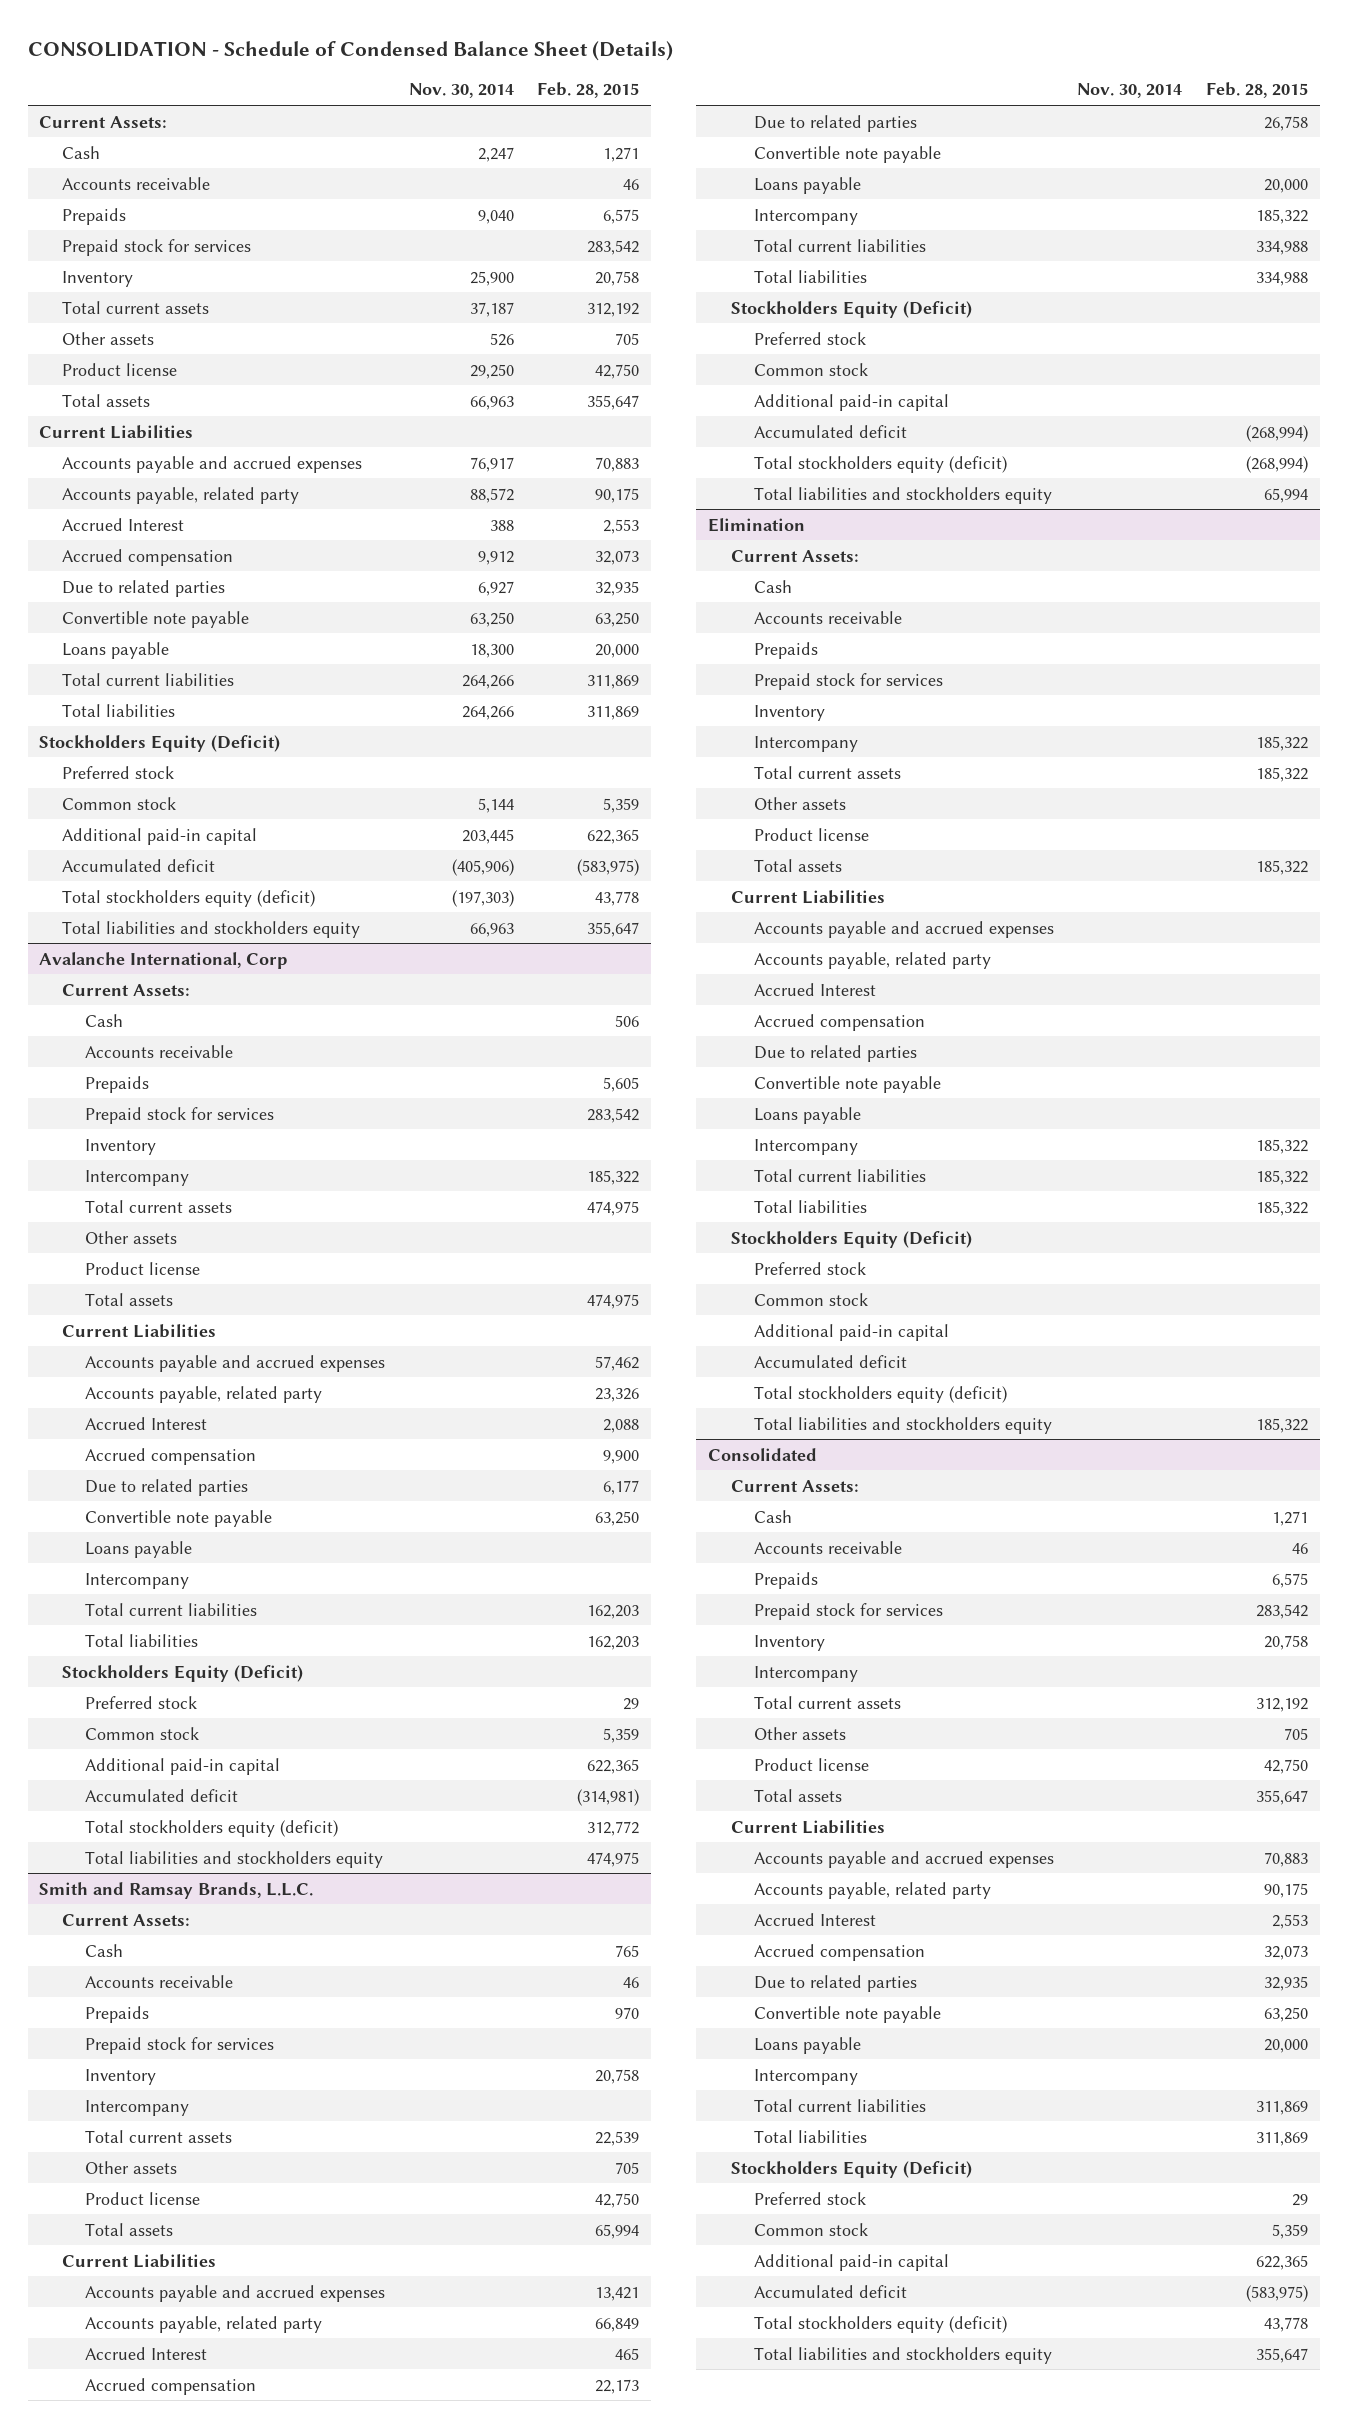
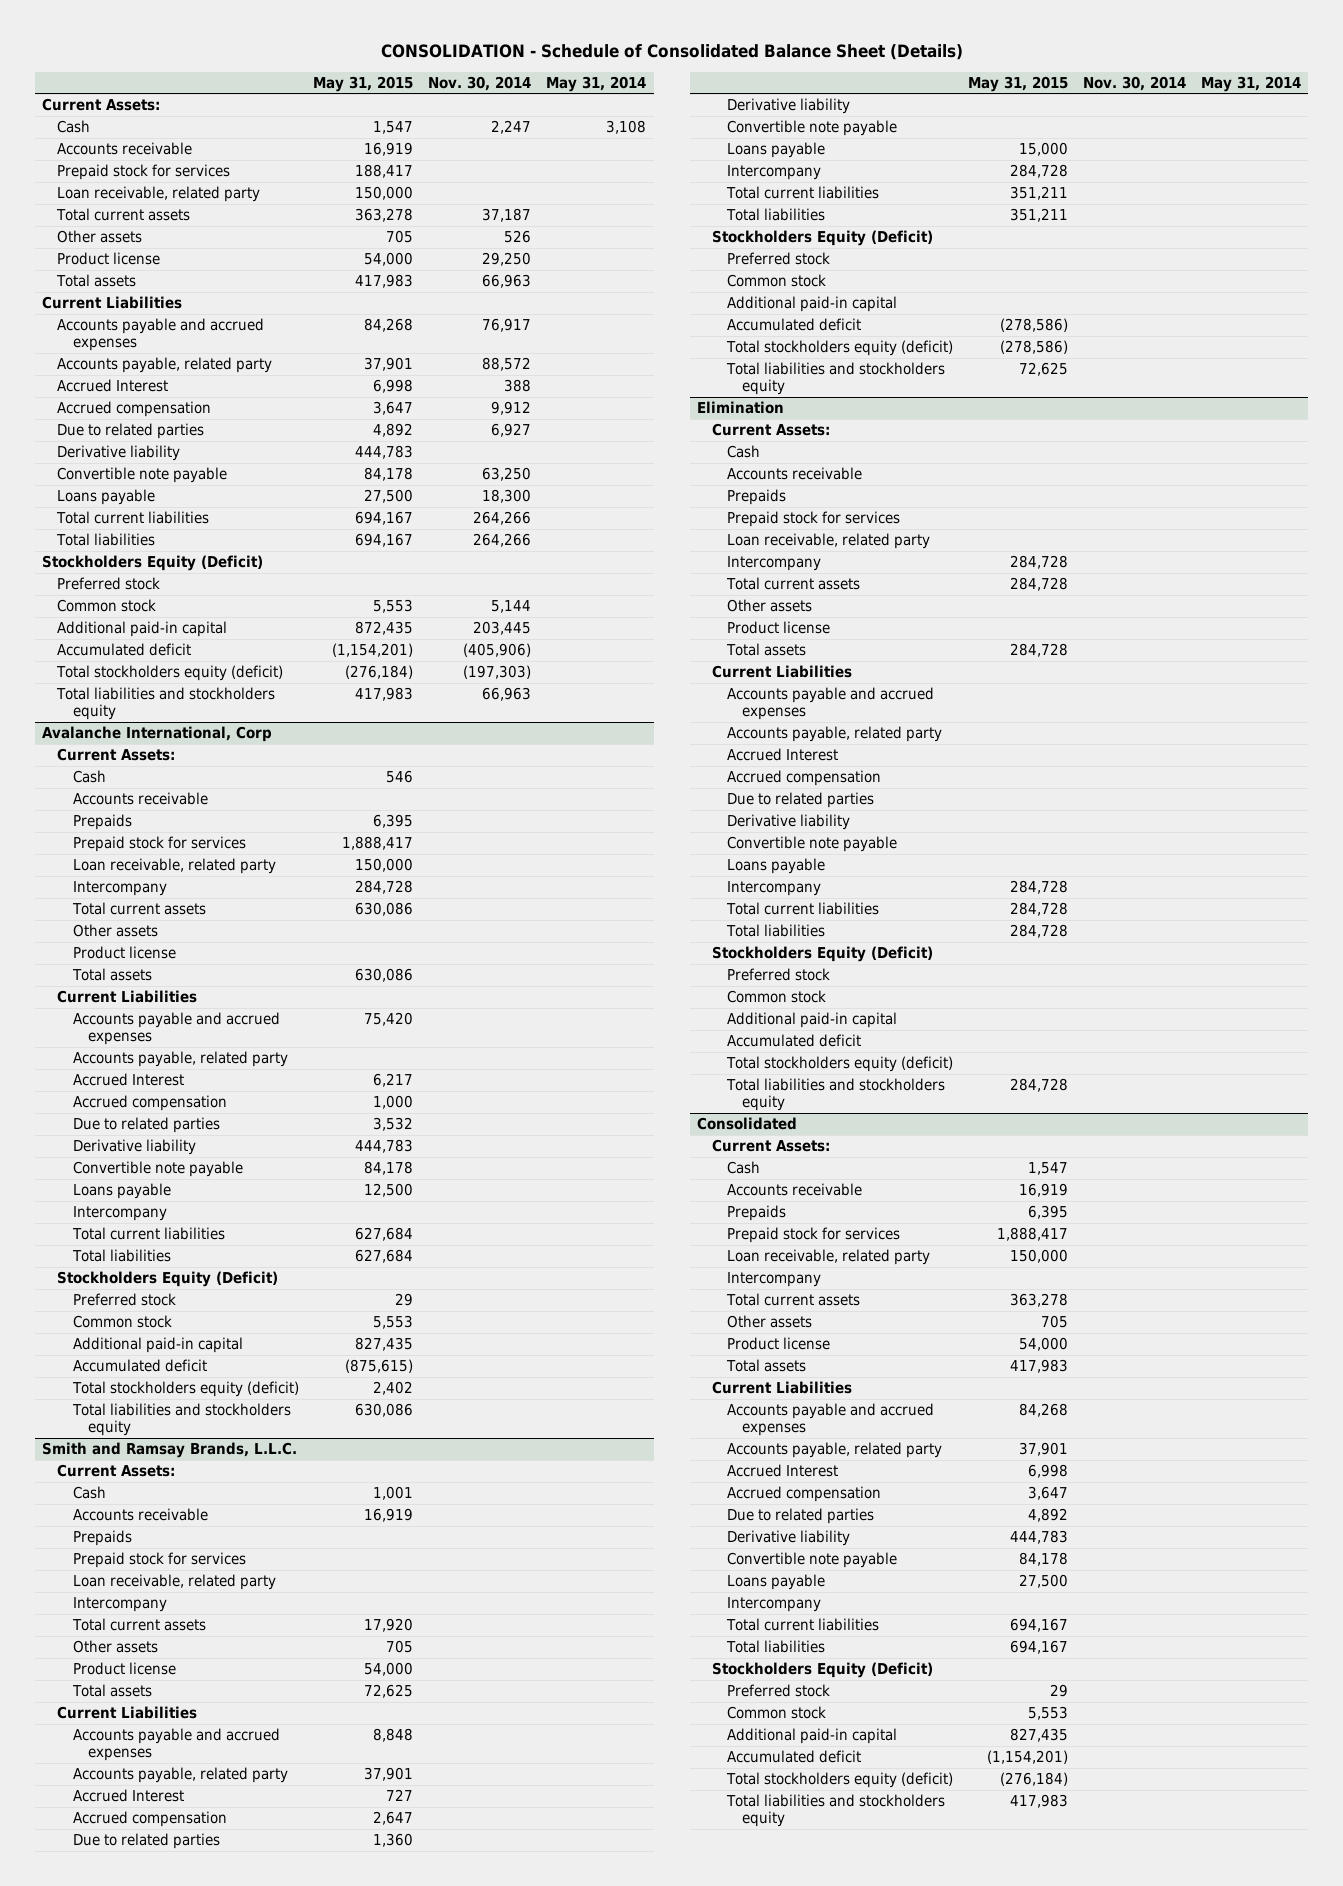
- CONSOLIDATION - Schedule of Condensed Balance Sheet (Details)
+ CONSOLIDATION - Schedule of Consolidated Balance Sheet (Details)
- | Nov. 30, 2014 | Feb. 28, 2015
+ | May 31, 2015 | Nov. 30, 2014 | May 31, 2014
- Prepaids | 9,040 | 6,575
- Inventory | 25,900 | 20,758
+ Loan receivable, related party | 150,000 | |
+ Derivative liability | 444,783 | |
@ Avalanche International, Corp
- Inventory
+ Loan receivable, related party | 150,000 | |
+ Derivative liability | 444,783 | |
@ Smith and Ramsay Brands, L.L.C.
- Inventory | | 20,758
+ Loan receivable, related party
+ Derivative liability
@ Elimination
- Inventory
+ Loan receivable, related party
+ Derivative liability
@ Consolidated
- Inventory | | 20,758
+ Loan receivable, related party | 150,000 | |
+ Derivative liability | 444,783 | |

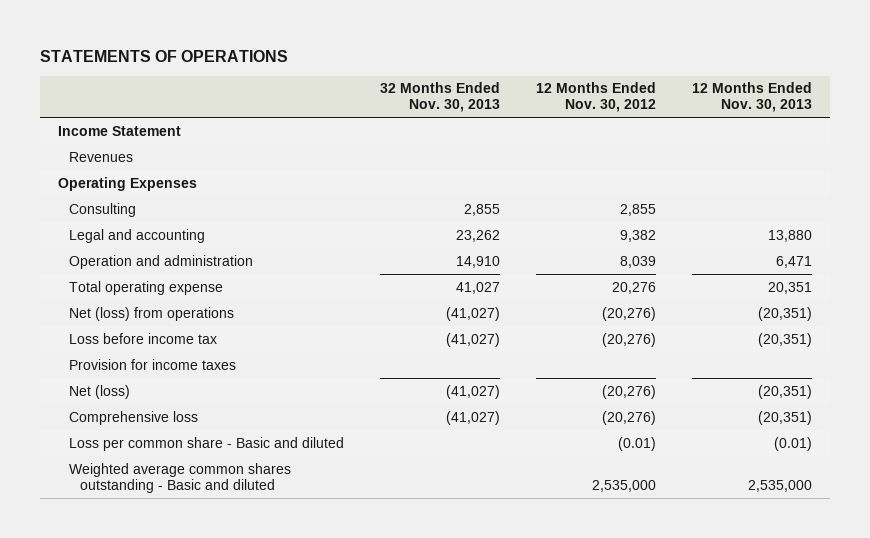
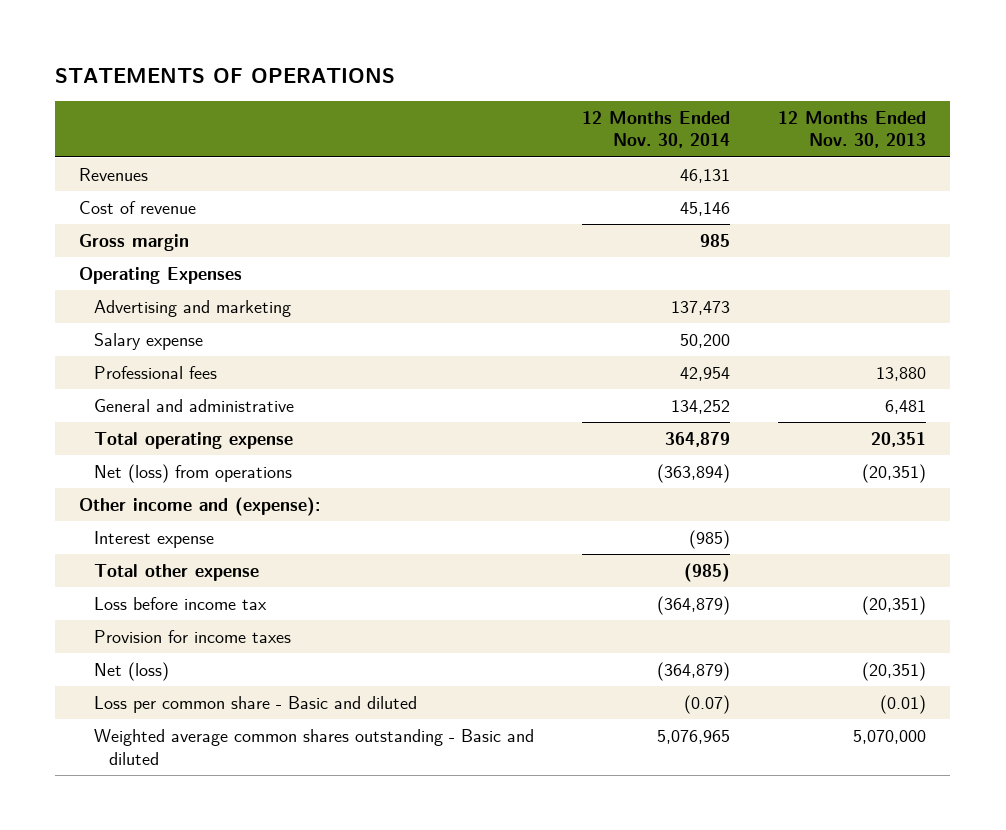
- | 32 Months Ended Nov. 30, 2013 | 12 Months Ended Nov. 30, 2012 | 12 Months Ended Nov. 30, 2013
+ | 12 Months Ended Nov. 30, 2014 | 12 Months Ended Nov. 30, 2013
- Income Statement
+ Cost of revenue | 45,146 |
+ Gross margin | 985 |
- Consulting | 2,855 | 2,855 |
- Legal and accounting | 23,262 | 9,382 | 13,880
- Operation and administration | 14,910 | 8,039 | 6,471
+ Advertising and marketing | 137,473 |
+ Salary expense | 50,200 |
+ Professional fees | 42,954 | 13,880
+ General and administrative | 134,252 | 6,481
+ Other income and (expense):
+ Interest expense | (985) |
+ Total other expense | (985) |
- Comprehensive loss | (41,027) | (20,276) | (20,351)
- Weighted average common shares outstanding - Basic and diluted | | 2,535,000 | 2,535,000
+ Weighted average common shares outstanding - Basic and diluted | 5,076,965 | 5,070,000

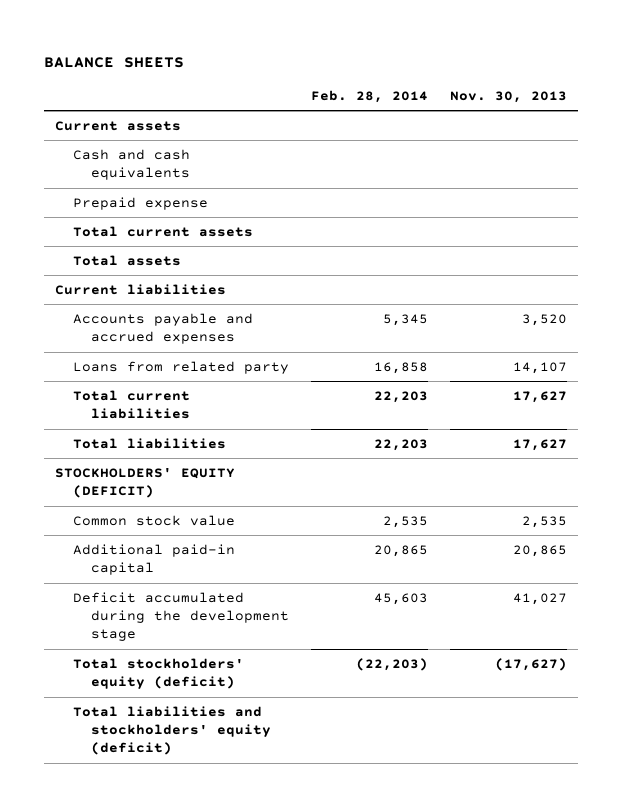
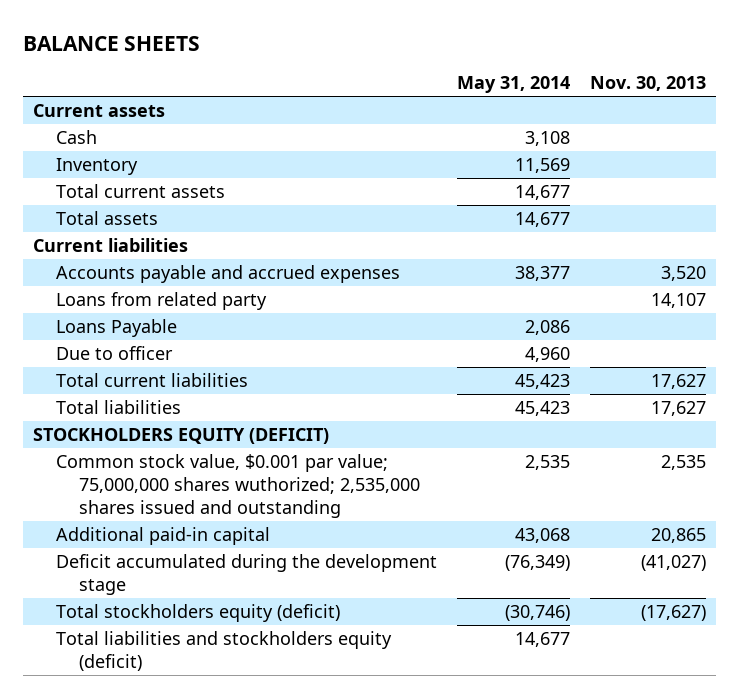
- | Feb. 28, 2014 | Nov. 30, 2013
+ | May 31, 2014 | Nov. 30, 2013
- Cash and cash equivalents
- Prepaid expense
+ Cash | 3,108 |
+ Inventory | 11,569 |
+ Loans Payable | 2,086 |
+ Due to officer | 4,960 |
- STOCKHOLDERS' EQUITY (DEFICIT)
- Common stock value | 2,535 | 2,535
+ STOCKHOLDERS EQUITY (DEFICIT)
+ Common stock value, $0.001 par value; 75,000,000 shares wuthorized; 2,535,000 shares issued and outstanding | 2,535 | 2,535
- Deficit accumulated during the development stage | 45,603 | 41,027
- Total stockholders' equity (deficit) | (22,203) | (17,627)
- Total liabilities and stockholders' equity (deficit)
+ Deficit accumulated during the development stage | (76,349) | (41,027)
+ Total stockholders equity (deficit) | (30,746) | (17,627)
+ Total liabilities and stockholders equity (deficit) | 14,677 |

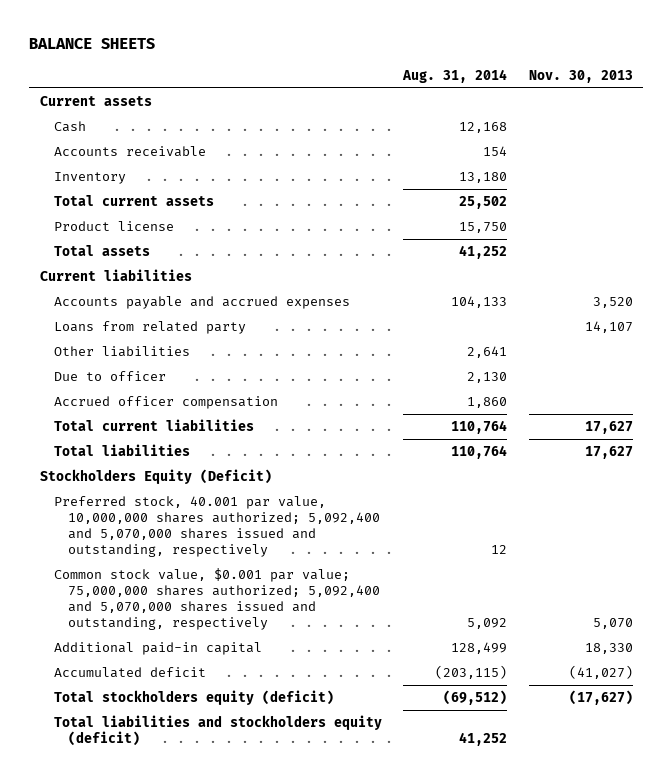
- | May 31, 2014 | Nov. 30, 2013
+ | Aug. 31, 2014 | Nov. 30, 2013
+ Accounts receivable | 154 |
+ Product license | 15,750 |
- Loans Payable | 2,086 |
+ Other liabilities | 2,641 |
+ Accrued officer compensation | 1,860 |
- STOCKHOLDERS EQUITY (DEFICIT)
- Common stock value, $0.001 par value; 75,000,000 shares wuthorized; 2,535,000 shares issued and outstanding | 2,535 | 2,535
- Additional paid-in capital | 43,068 | 20,865
- Deficit accumulated during the development stage | (76,349) | (41,027)
+ Stockholders Equity (Deficit)
+ Preferred stock, 40.001 par value, 10,000,000 shares authorized; 5,092,400 and 5,070,000 shares issued and outstanding, respectively | 12 |
+ Common stock value, $0.001 par value; 75,000,000 shares authorized; 5,092,400 and 5,070,000 shares issued and outstanding, respectively | 5,092 | 5,070
+ Additional paid-in capital | 128,499 | 18,330
+ Accumulated deficit | (203,115) | (41,027)

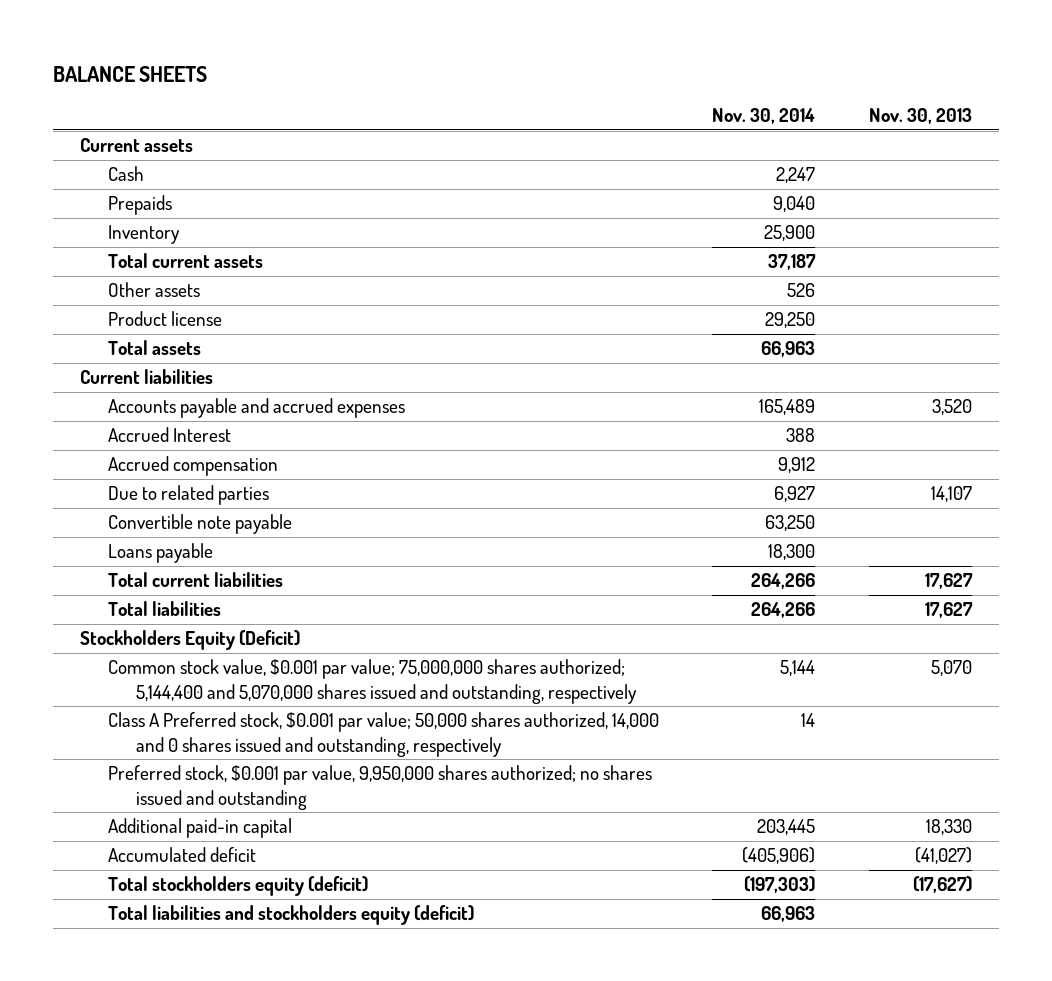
- | Aug. 31, 2014 | Nov. 30, 2013
+ | Nov. 30, 2014 | Nov. 30, 2013
- Accounts receivable | 154 |
+ Prepaids | 9,040 |
+ Other assets | 526 |
- Loans from related party | | 14,107
- Other liabilities | 2,641 |
- Due to officer | 2,130 |
- Accrued officer compensation | 1,860 |
+ Accrued Interest | 388 |
+ Accrued compensation | 9,912 |
+ Due to related parties | 6,927 | 14,107
+ Convertible note payable | 63,250 |
+ Loans payable | 18,300 |
- Preferred stock, 40.001 par value, 10,000,000 shares authorized; 5,092,400 and 5,070,000 shares issued and outstanding, respectively | 12 |
- Common stock value, $0.001 par value; 75,000,000 shares authorized; 5,092,400 and 5,070,000 shares issued and outstanding, respectively | 5,092 | 5,070
+ Common stock value, $0.001 par value; 75,000,000 shares authorized; 5,144,400 and 5,070,000 shares issued and outstanding, respectively | 5,144 | 5,070
+ Class A Preferred stock, $0.001 par value; 50,000 shares authorized, 14,000 and 0 shares issued and outstanding, respectively | 14 |
+ Preferred stock, $0.001 par value, 9,950,000 shares authorized; no shares issued and outstanding

